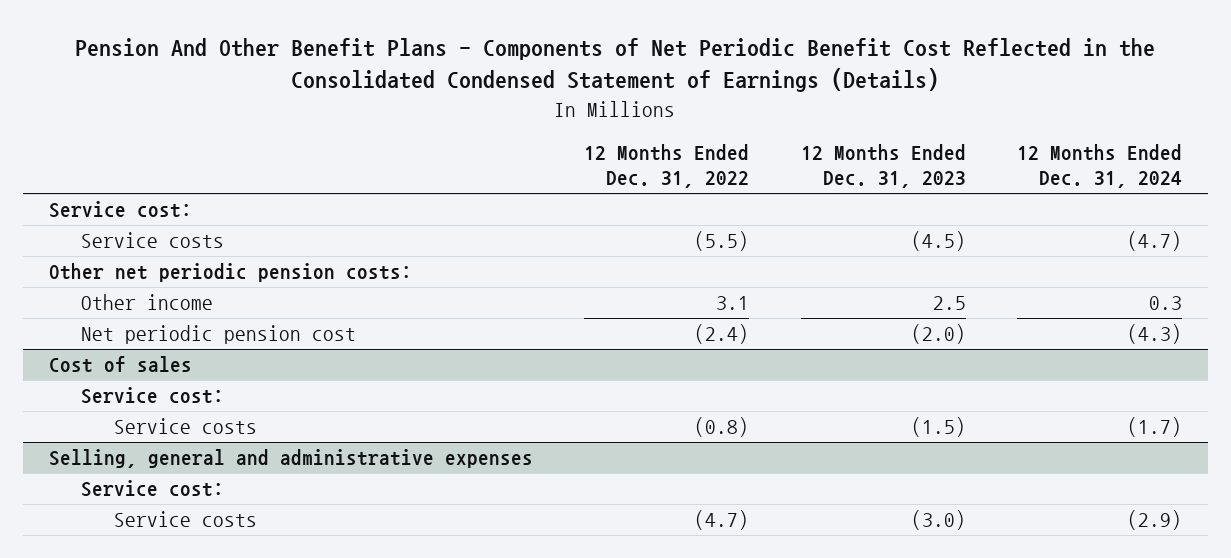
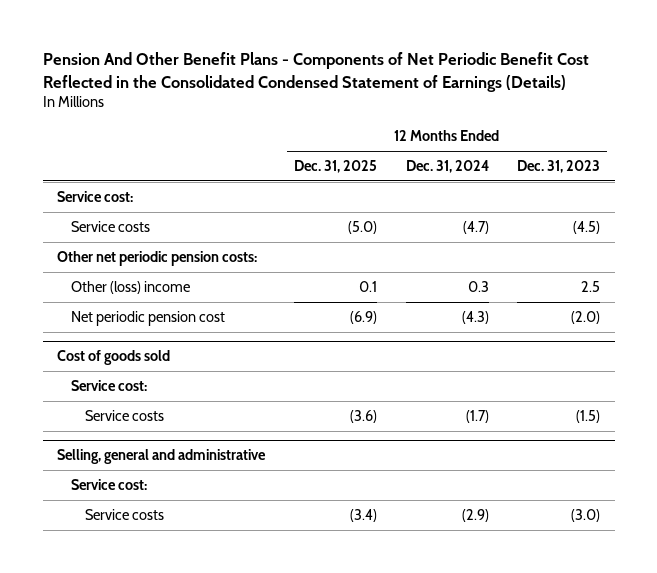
- | 12 Months Ended Dec. 31, 2022 | 12 Months Ended Dec. 31, 2023 | 12 Months Ended Dec. 31, 2024
+ | 12 Months Ended Dec. 31, 2025 | 12 Months Ended Dec. 31, 2024 | 12 Months Ended Dec. 31, 2023
- Other income | 3.1 | 2.5 | 0.3
+ Other (loss) income | 0.1 | 0.3 | 2.5
- Cost of sales
+ Cost of goods sold
- Selling, general and administrative expenses
+ Selling, general and administrative

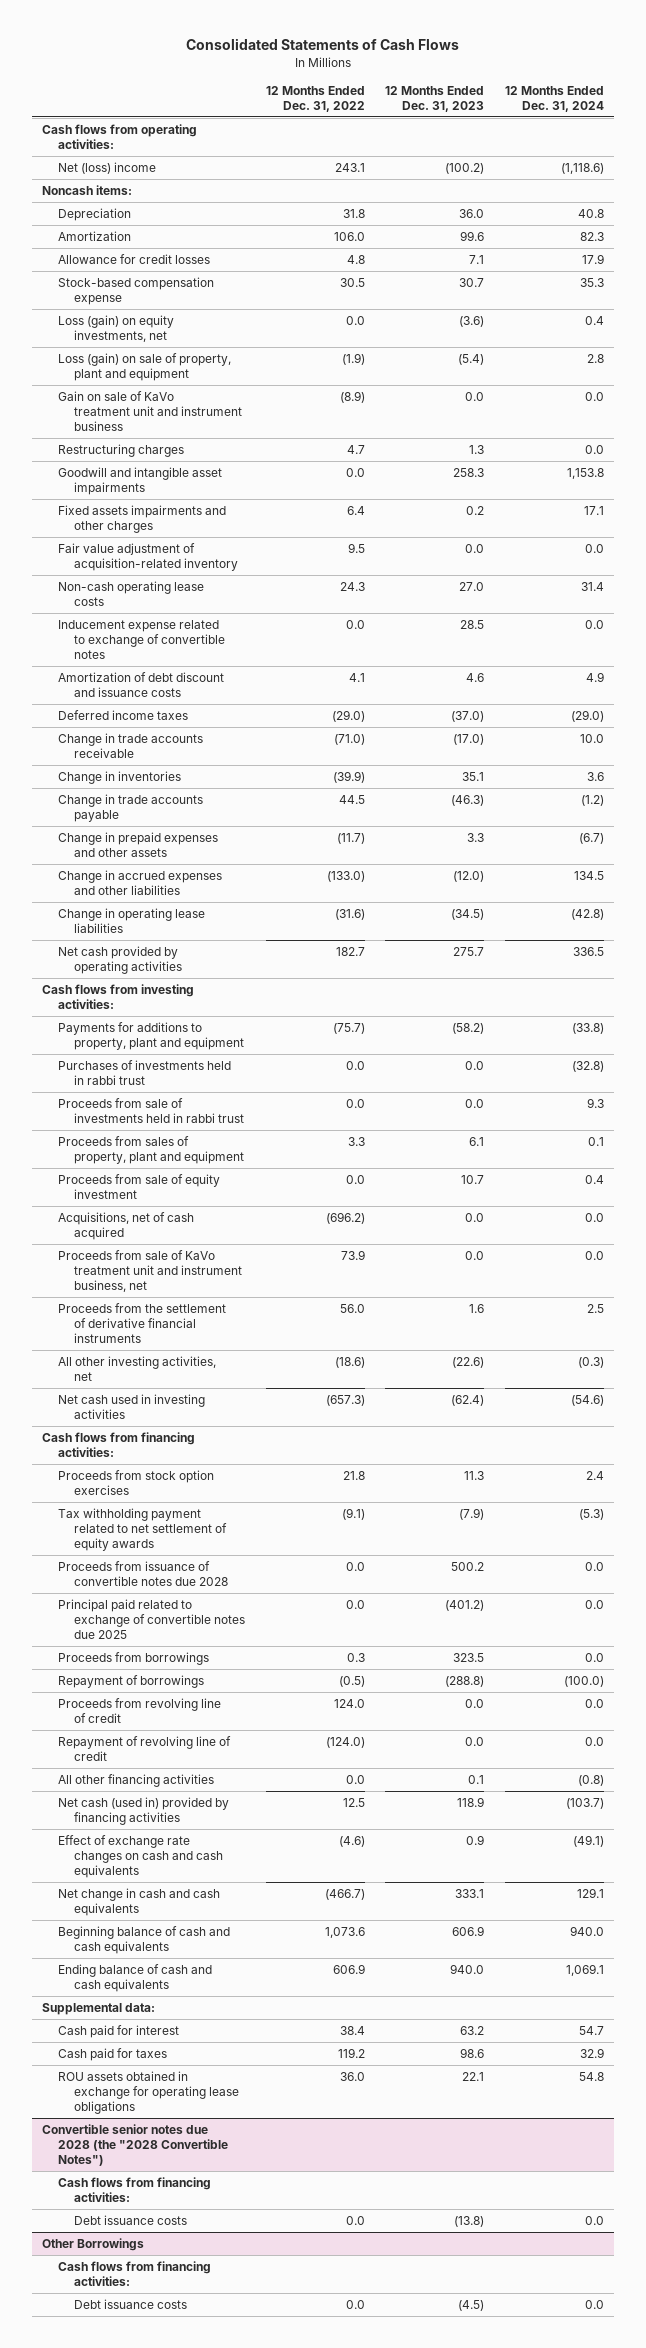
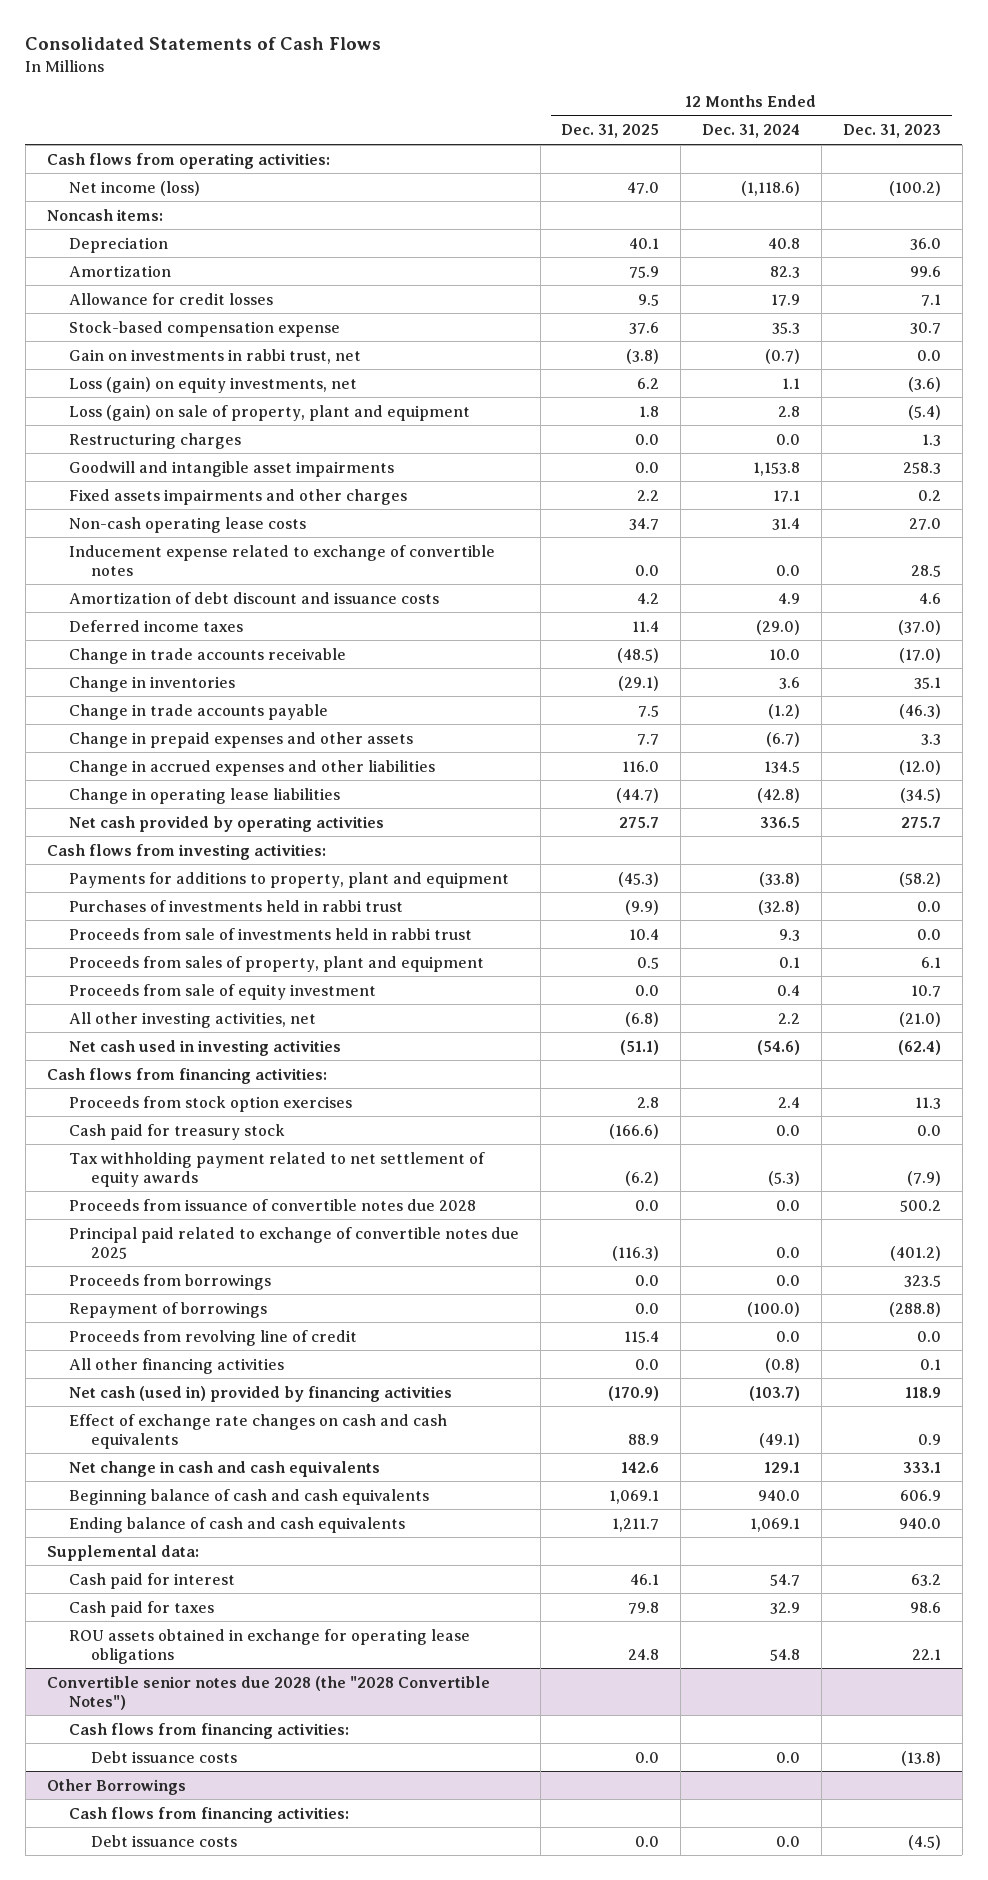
- | 12 Months Ended Dec. 31, 2022 | 12 Months Ended Dec. 31, 2023 | 12 Months Ended Dec. 31, 2024
+ | 12 Months Ended Dec. 31, 2025 | 12 Months Ended Dec. 31, 2024 | 12 Months Ended Dec. 31, 2023
- Net (loss) income | 243.1 | (100.2) | (1,118.6)
+ Net income (loss) | 47.0 | (1,118.6) | (100.2)
- Loss (gain) on equity investments, net | 0.0 | (3.6) | 0.4
+ Gain on investments in rabbi trust, net | (3.8) | (0.7) | 0.0
+ Loss (gain) on equity investments, net | 6.2 | 1.1 | (3.6)
- Gain on sale of KaVo treatment unit and instrument business | (8.9) | 0.0 | 0.0
- Fair value adjustment of acquisition-related inventory | 9.5 | 0.0 | 0.0
- Acquisitions, net of cash acquired | (696.2) | 0.0 | 0.0
- Proceeds from sale of KaVo treatment unit and instrument business, net | 73.9 | 0.0 | 0.0
- Proceeds from the settlement of derivative financial instruments | 56.0 | 1.6 | 2.5
- All other investing activities, net | (18.6) | (22.6) | (0.3)
+ All other investing activities, net | (6.8) | 2.2 | (21.0)
+ Cash paid for treasury stock | (166.6) | 0.0 | 0.0
- Repayment of revolving line of credit | (124.0) | 0.0 | 0.0

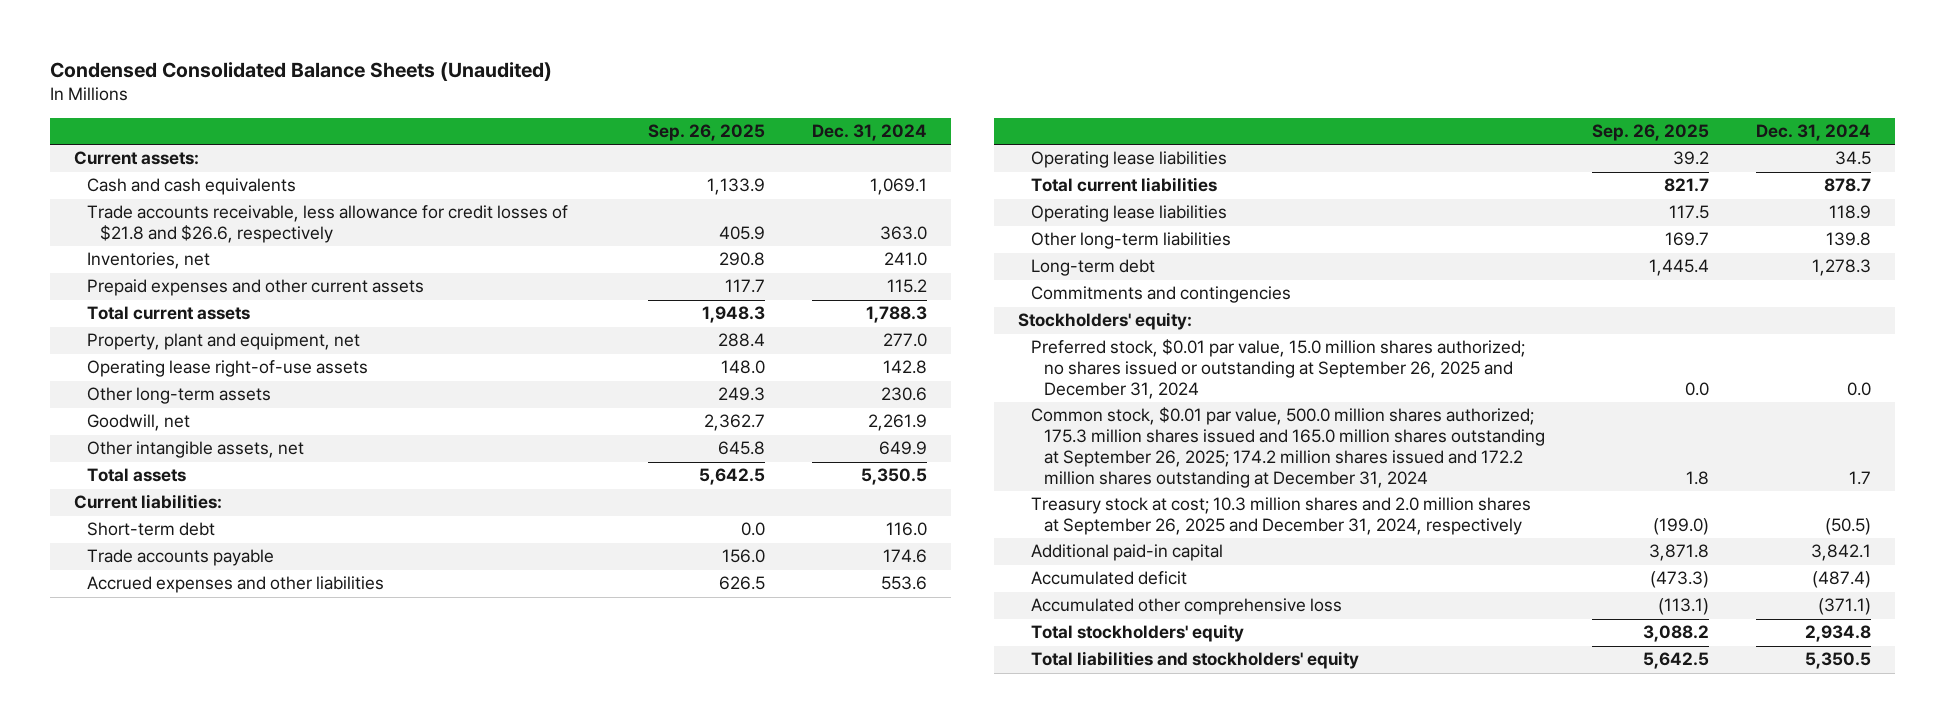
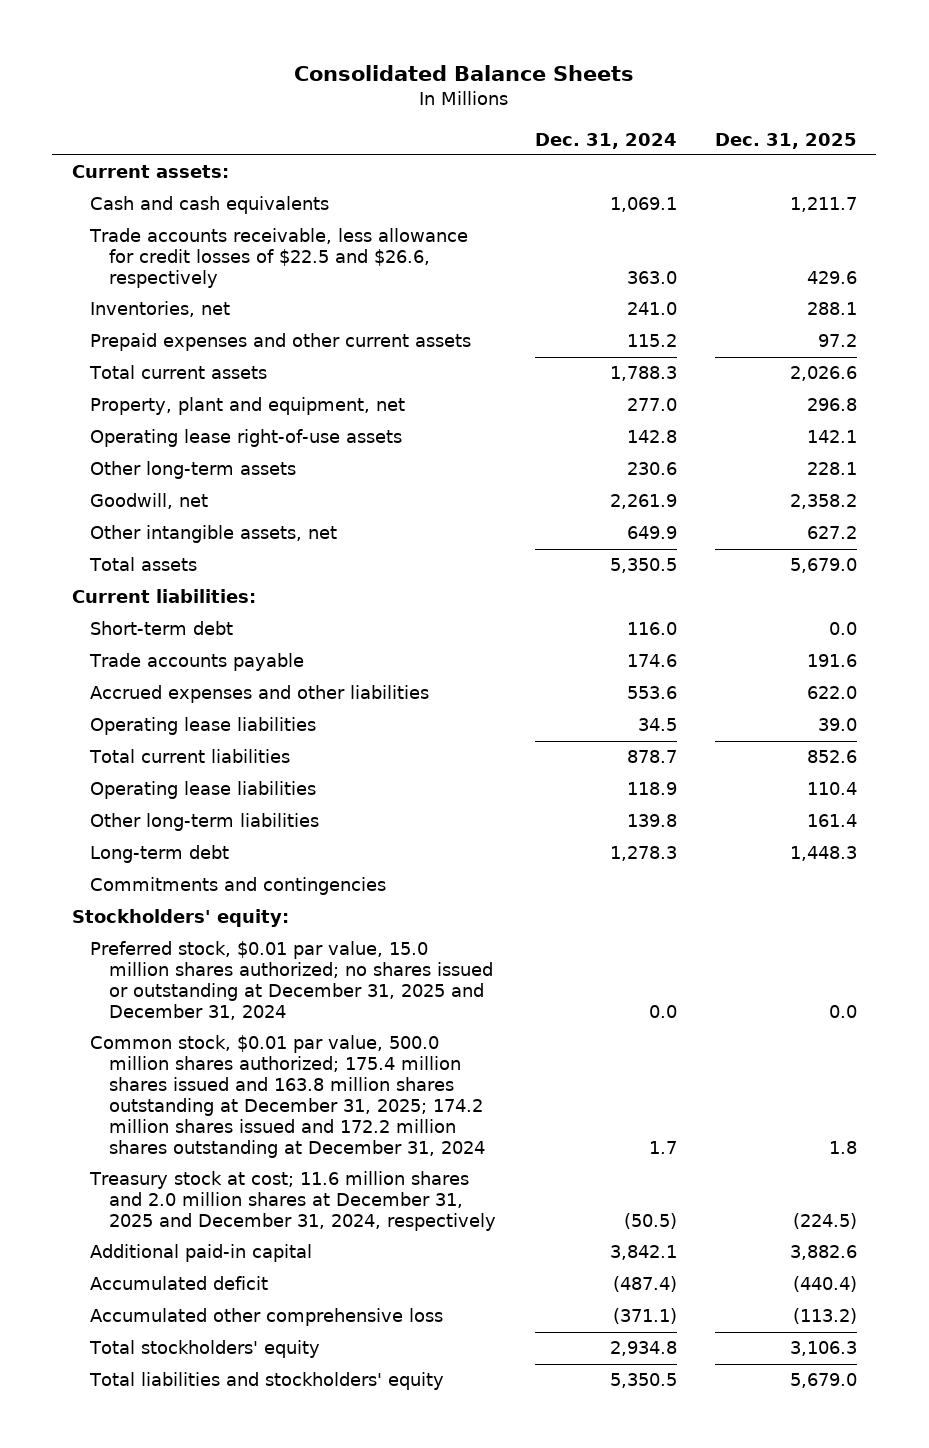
- Condensed Consolidated Balance Sheets (Unaudited)
+ Consolidated Balance Sheets
- | Sep. 26, 2025 | Dec. 31, 2024
+ | Dec. 31, 2024 | Dec. 31, 2025
- Trade accounts receivable, less allowance for credit losses of $21.8 and $26.6, respectively | 405.9 | 363.0
+ Trade accounts receivable, less allowance for credit losses of $22.5 and $26.6, respectively | 363.0 | 429.6
- Preferred stock, $0.01 par value, 15.0 million shares authorized; no shares issued or outstanding at September 26, 2025 and December 31, 2024 | 0.0 | 0.0
- Common stock, $0.01 par value, 500.0 million shares authorized; 175.3 million shares issued and 165.0 million shares outstanding at September 26, 2025; 174.2 million shares issued and 172.2 million shares outstanding at December 31, 2024 | 1.8 | 1.7
- Treasury stock at cost; 10.3 million shares and 2.0 million shares at September 26, 2025 and December 31, 2024, respectively | (199.0) | (50.5)
+ Preferred stock, $0.01 par value, 15.0 million shares authorized; no shares issued or outstanding at December 31, 2025 and December 31, 2024 | 0.0 | 0.0
+ Common stock, $0.01 par value, 500.0 million shares authorized; 175.4 million shares issued and 163.8 million shares outstanding at December 31, 2025; 174.2 million shares issued and 172.2 million shares outstanding at December 31, 2024 | 1.7 | 1.8
+ Treasury stock at cost; 11.6 million shares and 2.0 million shares at December 31, 2025 and December 31, 2024, respectively | (50.5) | (224.5)

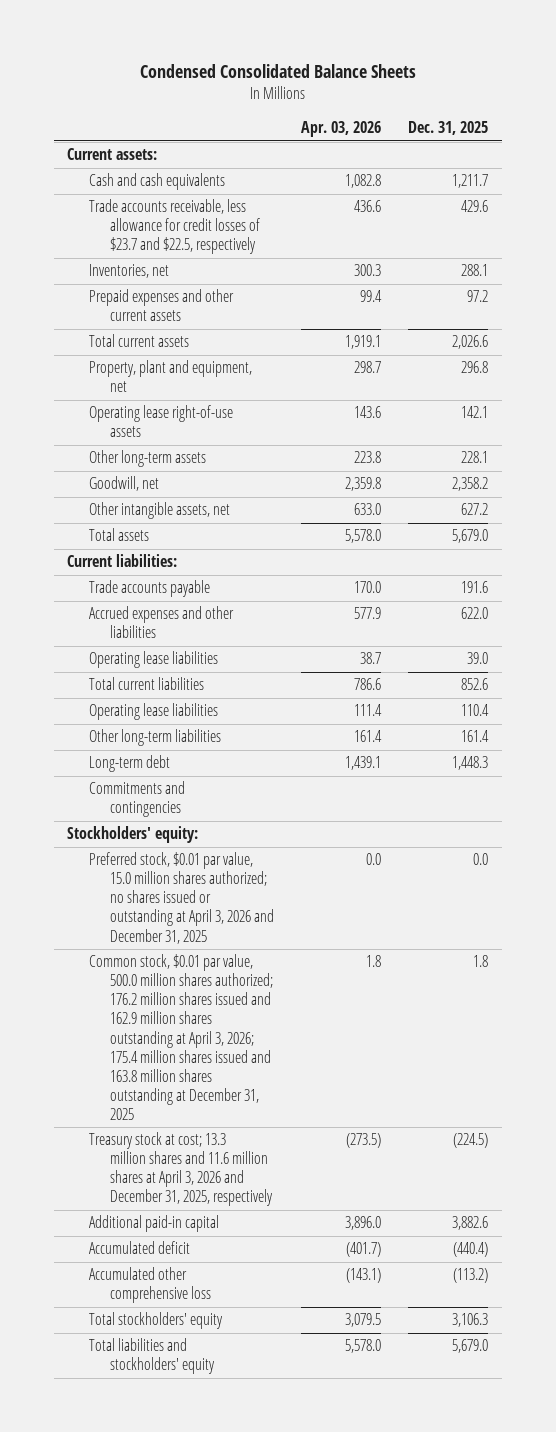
- Consolidated Balance Sheets
+ Condensed Consolidated Balance Sheets
- | Dec. 31, 2024 | Dec. 31, 2025
+ | Apr. 03, 2026 | Dec. 31, 2025
- Trade accounts receivable, less allowance for credit losses of $22.5 and $26.6, respectively | 363.0 | 429.6
+ Trade accounts receivable, less allowance for credit losses of $23.7 and $22.5, respectively | 436.6 | 429.6
- Short-term debt | 116.0 | 0.0
- Preferred stock, $0.01 par value, 15.0 million shares authorized; no shares issued or outstanding at December 31, 2025 and December 31, 2024 | 0.0 | 0.0
- Common stock, $0.01 par value, 500.0 million shares authorized; 175.4 million shares issued and 163.8 million shares outstanding at December 31, 2025; 174.2 million shares issued and 172.2 million shares outstanding at December 31, 2024 | 1.7 | 1.8
- Treasury stock at cost; 11.6 million shares and 2.0 million shares at December 31, 2025 and December 31, 2024, respectively | (50.5) | (224.5)
+ Preferred stock, $0.01 par value, 15.0 million shares authorized; no shares issued or outstanding at April 3, 2026 and December 31, 2025 | 0.0 | 0.0
+ Common stock, $0.01 par value, 500.0 million shares authorized; 176.2 million shares issued and 162.9 million shares outstanding at April 3, 2026; 175.4 million shares issued and 163.8 million shares outstanding at December 31, 2025 | 1.8 | 1.8
+ Treasury stock at cost; 13.3 million shares and 11.6 million shares at April 3, 2026 and December 31, 2025, respectively | (273.5) | (224.5)

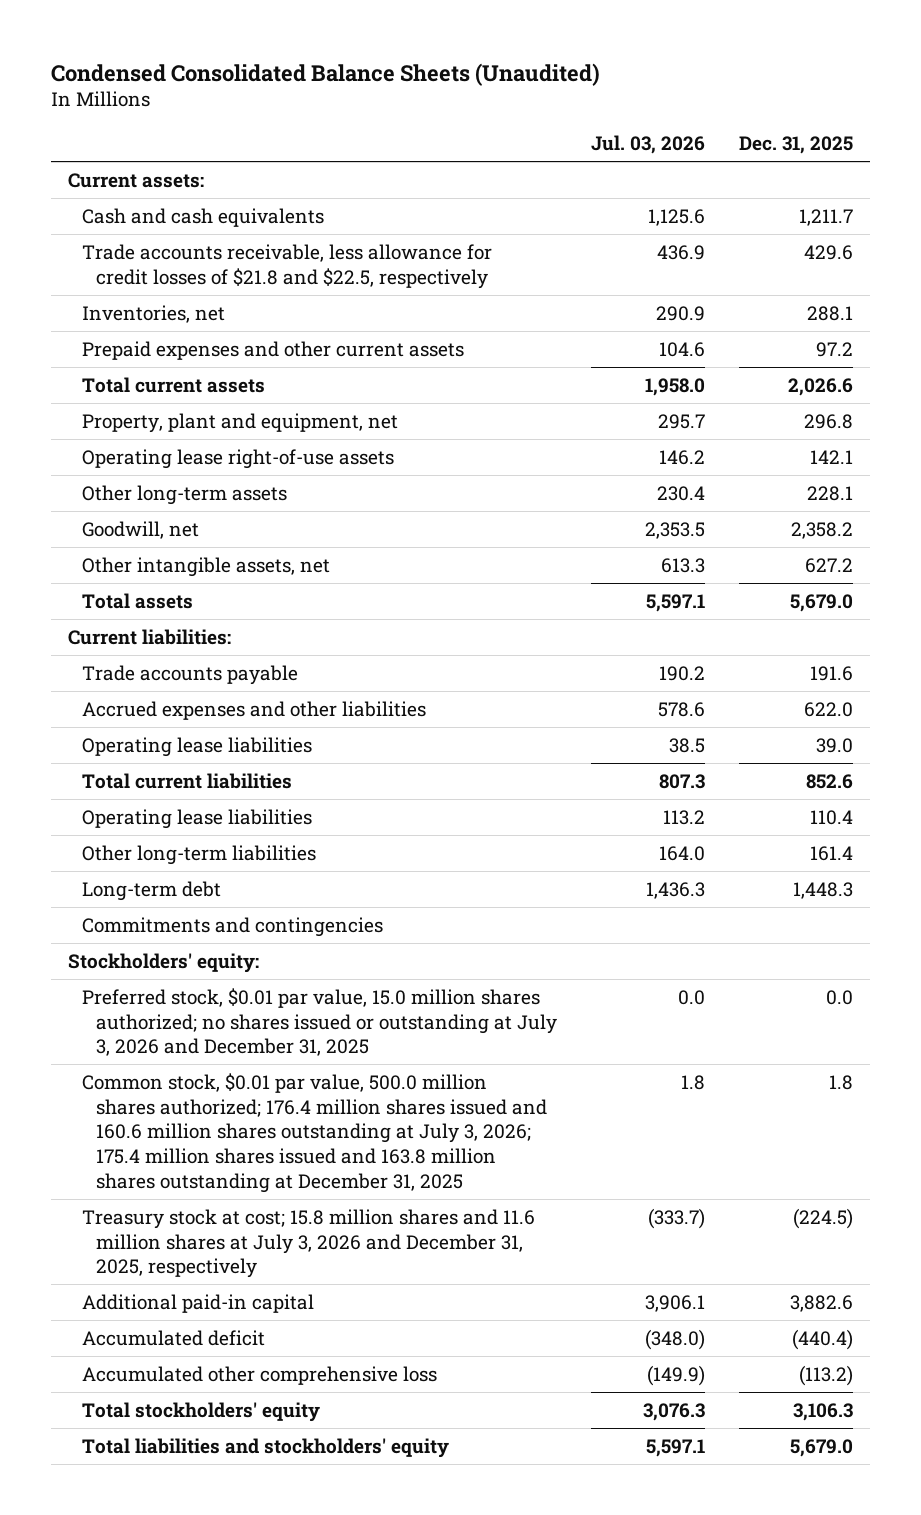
- Condensed Consolidated Balance Sheets
+ Condensed Consolidated Balance Sheets (Unaudited)
- | Apr. 03, 2026 | Dec. 31, 2025
+ | Jul. 03, 2026 | Dec. 31, 2025
- Trade accounts receivable, less allowance for credit losses of $23.7 and $22.5, respectively | 436.6 | 429.6
+ Trade accounts receivable, less allowance for credit losses of $21.8 and $22.5, respectively | 436.9 | 429.6
- Preferred stock, $0.01 par value, 15.0 million shares authorized; no shares issued or outstanding at April 3, 2026 and December 31, 2025 | 0.0 | 0.0
- Common stock, $0.01 par value, 500.0 million shares authorized; 176.2 million shares issued and 162.9 million shares outstanding at April 3, 2026; 175.4 million shares issued and 163.8 million shares outstanding at December 31, 2025 | 1.8 | 1.8
- Treasury stock at cost; 13.3 million shares and 11.6 million shares at April 3, 2026 and December 31, 2025, respectively | (273.5) | (224.5)
+ Preferred stock, $0.01 par value, 15.0 million shares authorized; no shares issued or outstanding at July 3, 2026 and December 31, 2025 | 0.0 | 0.0
+ Common stock, $0.01 par value, 500.0 million shares authorized; 176.4 million shares issued and 160.6 million shares outstanding at July 3, 2026; 175.4 million shares issued and 163.8 million shares outstanding at December 31, 2025 | 1.8 | 1.8
+ Treasury stock at cost; 15.8 million shares and 11.6 million shares at July 3, 2026 and December 31, 2025, respectively | (333.7) | (224.5)

